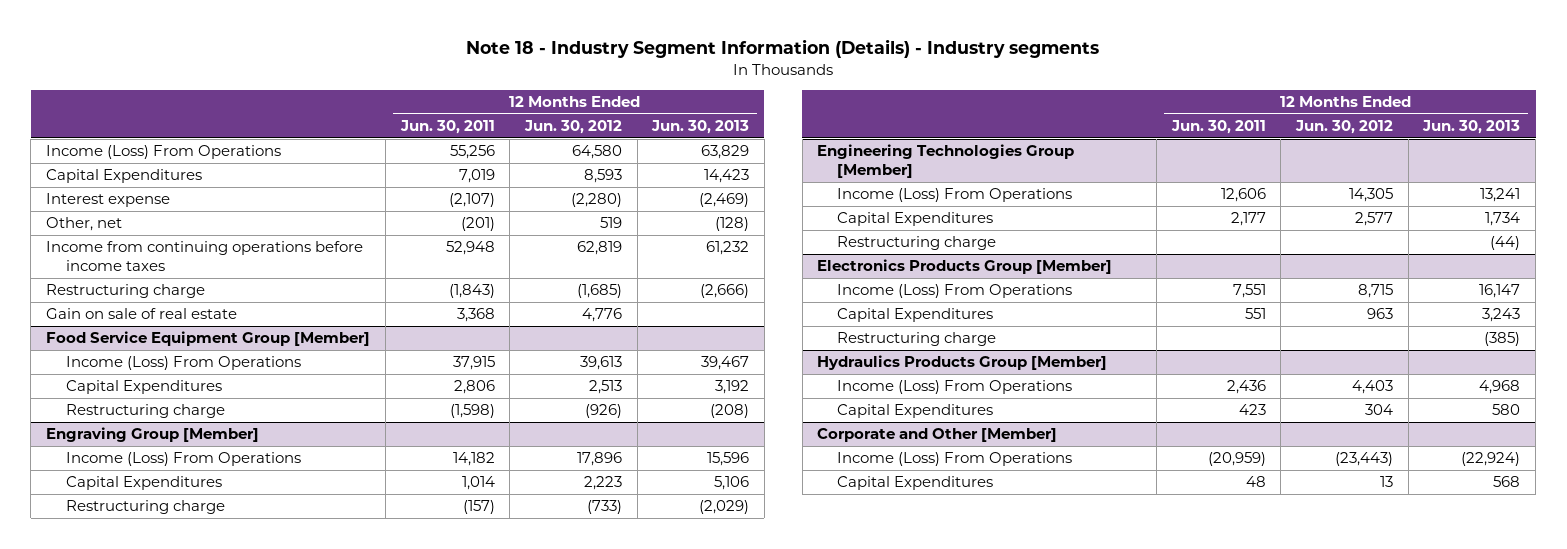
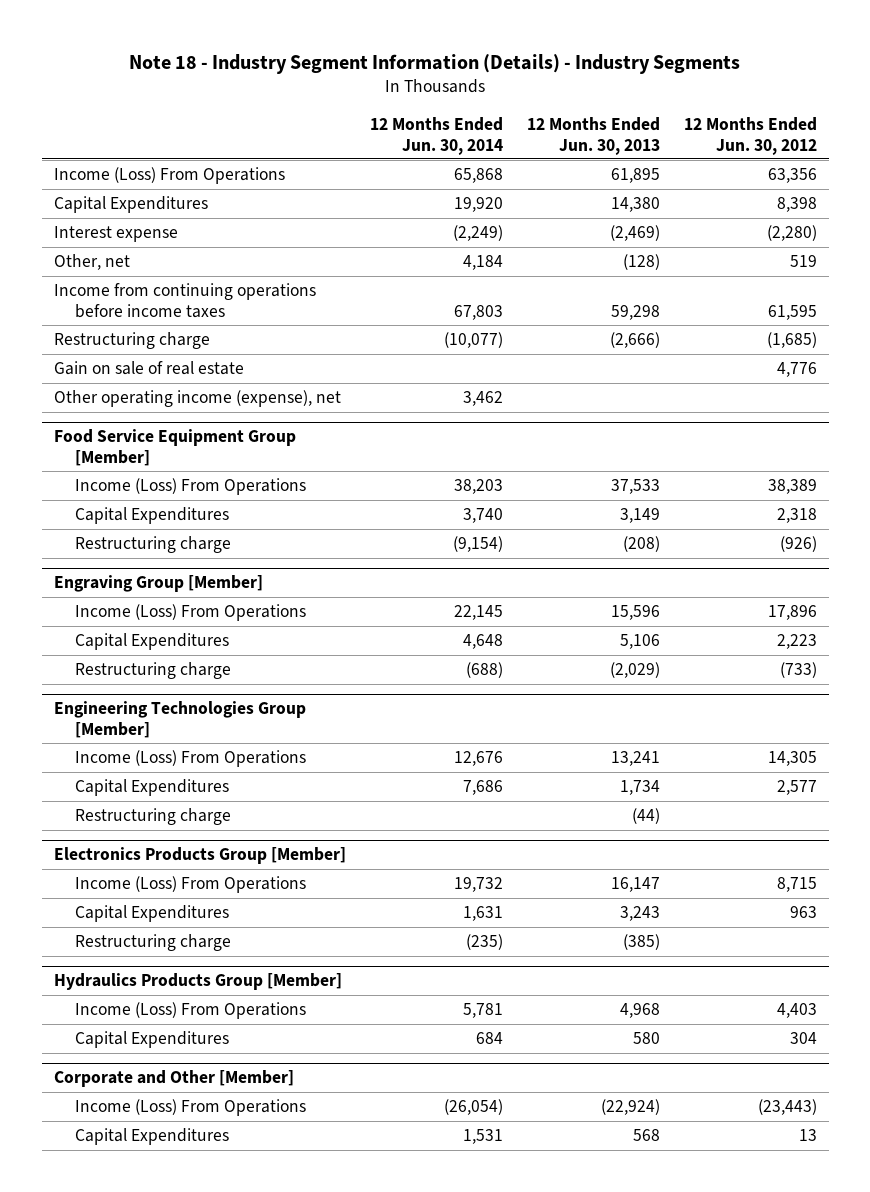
- Note 18 - Industry Segment Information (Details) - Industry segments
+ Note 18 - Industry Segment Information (Details) - Industry Segments
- | 12 Months Ended Jun. 30, 2011 | 12 Months Ended Jun. 30, 2012 | 12 Months Ended Jun. 30, 2013
+ | 12 Months Ended Jun. 30, 2014 | 12 Months Ended Jun. 30, 2013 | 12 Months Ended Jun. 30, 2012
- Income (Loss) From Operations | 55,256 | 64,580 | 63,829
- Capital Expenditures | 7,019 | 8,593 | 14,423
+ Income (Loss) From Operations | 65,868 | 61,895 | 63,356
+ Capital Expenditures | 19,920 | 14,380 | 8,398
- Income from continuing operations before income taxes | 52,948 | 62,819 | 61,232
+ Income from continuing operations before income taxes | 67,803 | 59,298 | 61,595
+ Other operating income (expense), net | 3,462 | |
@ Food Service Equipment Group [Member]
- Income (Loss) From Operations | 37,915 | 39,613 | 39,467
- Capital Expenditures | 2,806 | 2,513 | 3,192
+ Income (Loss) From Operations | 38,203 | 37,533 | 38,389
+ Capital Expenditures | 3,740 | 3,149 | 2,318

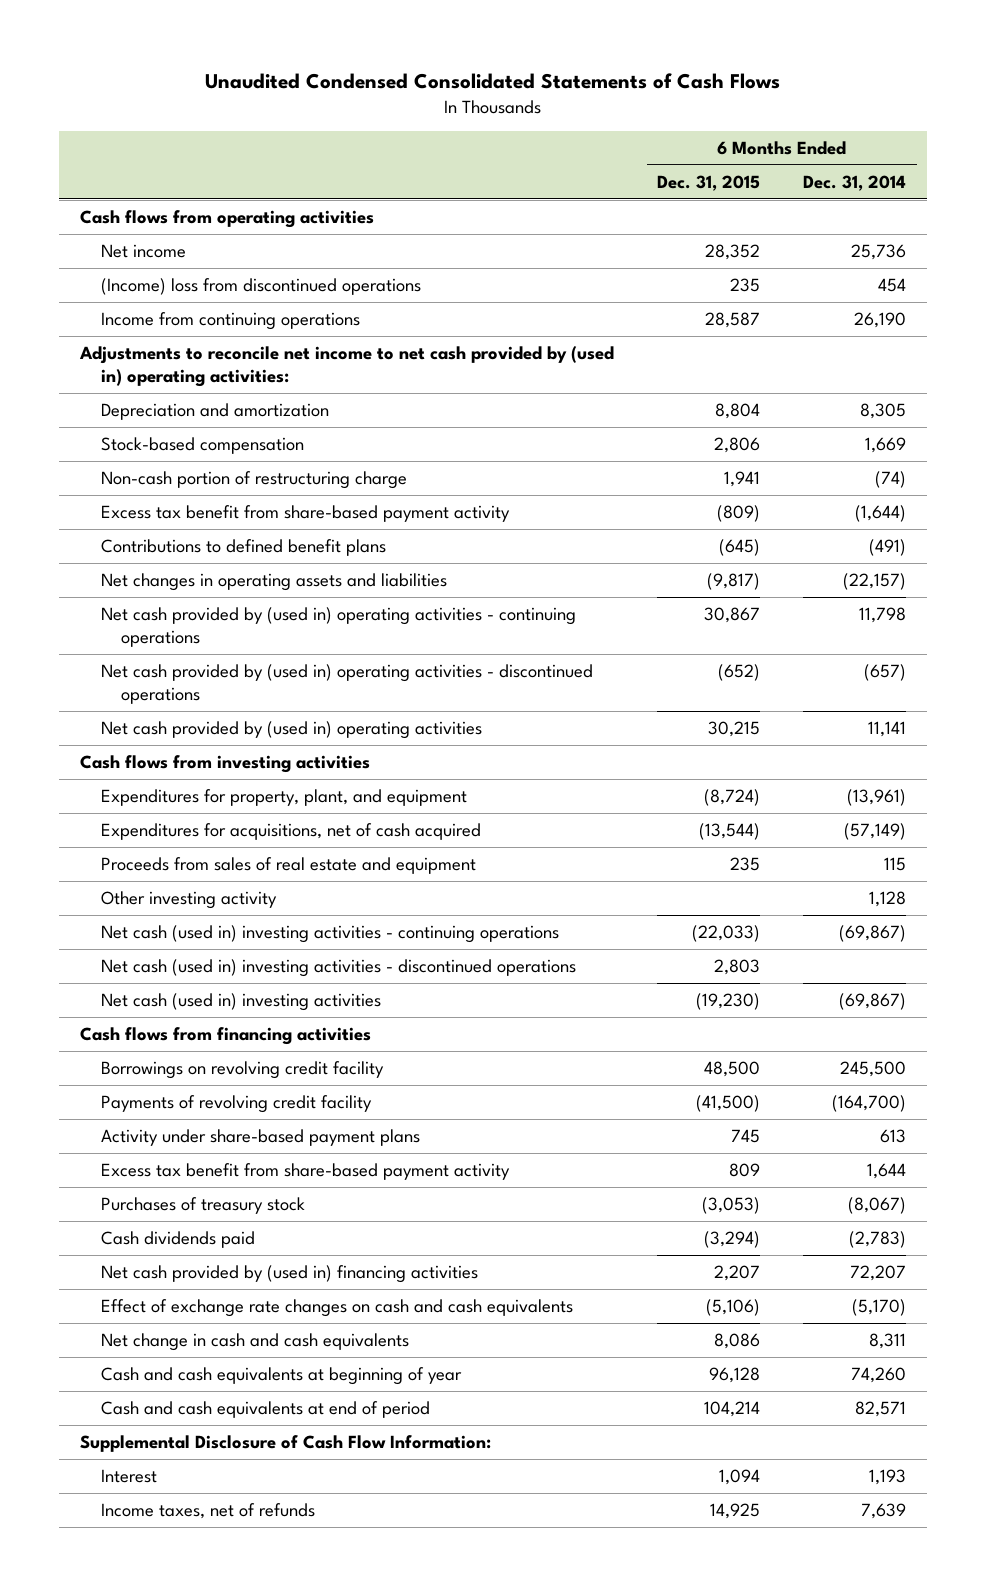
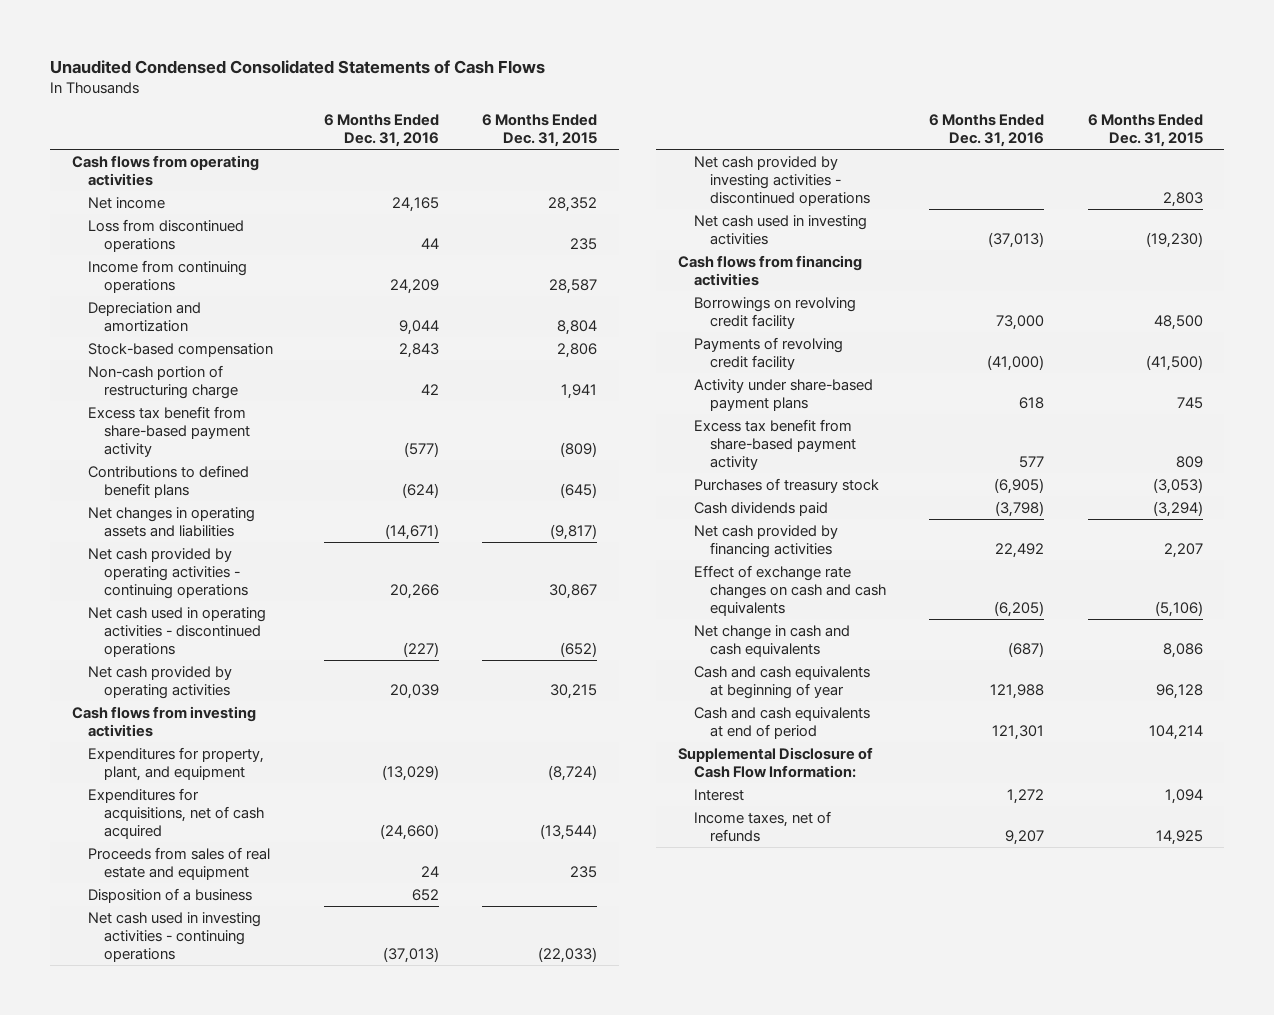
- | 6 Months Ended Dec. 31, 2015 | 6 Months Ended Dec. 31, 2014
+ | 6 Months Ended Dec. 31, 2016 | 6 Months Ended Dec. 31, 2015
- (Income) loss from discontinued operations | 235 | 454
+ Loss from discontinued operations | 44 | 235
- Adjustments to reconcile net income to net cash provided by (used in) operating activities:
- Net cash provided by (used in) operating activities - continuing operations | 30,867 | 11,798
- Net cash provided by (used in) operating activities - discontinued operations | (652) | (657)
- Net cash provided by (used in) operating activities | 30,215 | 11,141
+ Net cash provided by operating activities - continuing operations | 20,266 | 30,867
+ Net cash used in operating activities - discontinued operations | (227) | (652)
+ Net cash provided by operating activities | 20,039 | 30,215
- Other investing activity | | 1,128
- Net cash (used in) investing activities - continuing operations | (22,033) | (69,867)
- Net cash (used in) investing activities - discontinued operations | 2,803 |
- Net cash (used in) investing activities | (19,230) | (69,867)
+ Disposition of a business | 652 |
+ Net cash used in investing activities - continuing operations | (37,013) | (22,033)
+ Net cash provided by investing activities - discontinued operations | | 2,803
+ Net cash used in investing activities | (37,013) | (19,230)
- Net cash provided by (used in) financing activities | 2,207 | 72,207
+ Net cash provided by financing activities | 22,492 | 2,207

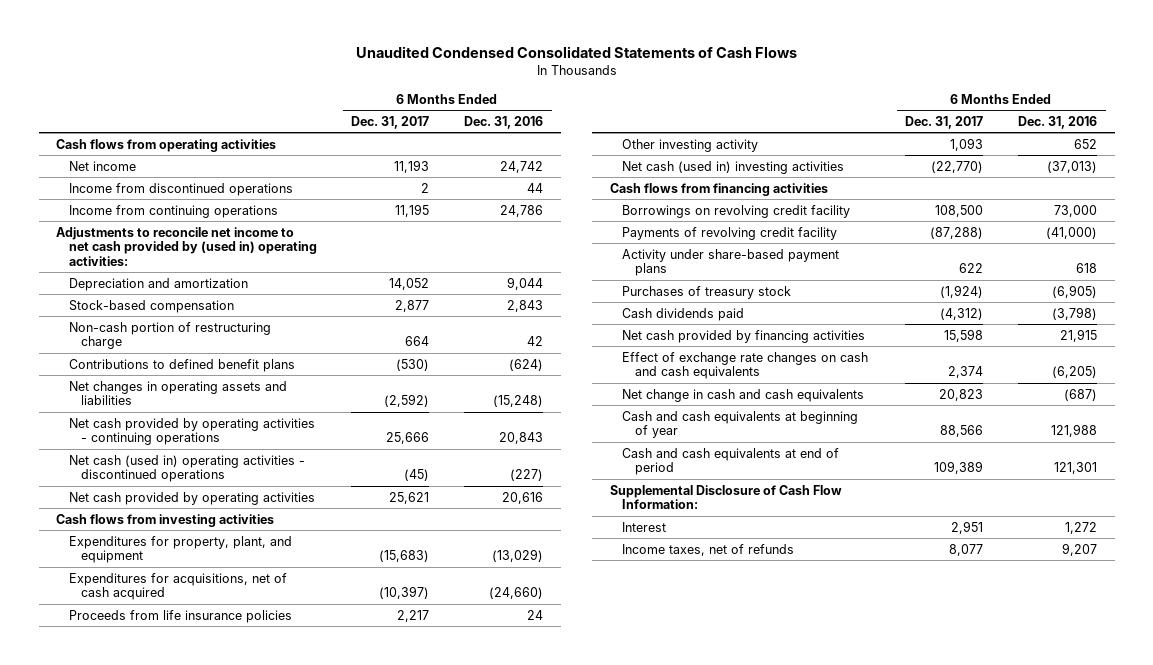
- | 6 Months Ended Dec. 31, 2016 | 6 Months Ended Dec. 31, 2015
+ | 6 Months Ended Dec. 31, 2017 | 6 Months Ended Dec. 31, 2016
- Net income | 24,165 | 28,352
- Loss from discontinued operations | 44 | 235
- Income from continuing operations | 24,209 | 28,587
+ Net income | 11,193 | 24,742
+ Income from discontinued operations | 2 | 44
+ Income from continuing operations | 11,195 | 24,786
+ Adjustments to reconcile net income to net cash provided by (used in) operating activities:
- Excess tax benefit from share-based payment activity | (577) | (809)
- Net changes in operating assets and liabilities | (14,671) | (9,817)
- Net cash provided by operating activities - continuing operations | 20,266 | 30,867
- Net cash used in operating activities - discontinued operations | (227) | (652)
- Net cash provided by operating activities | 20,039 | 30,215
+ Net changes in operating assets and liabilities | (2,592) | (15,248)
+ Net cash provided by operating activities - continuing operations | 25,666 | 20,843
+ Net cash (used in) operating activities - discontinued operations | (45) | (227)
+ Net cash provided by operating activities | 25,621 | 20,616
- Proceeds from sales of real estate and equipment | 24 | 235
- Disposition of a business | 652 |
- Net cash used in investing activities - continuing operations | (37,013) | (22,033)
- Net cash provided by investing activities - discontinued operations | | 2,803
- Net cash used in investing activities | (37,013) | (19,230)
+ Proceeds from life insurance policies | 2,217 | 24
+ Other investing activity | 1,093 | 652
+ Net cash (used in) investing activities | (22,770) | (37,013)
- Excess tax benefit from share-based payment activity | 577 | 809
- Net cash provided by financing activities | 22,492 | 2,207
+ Net cash provided by financing activities | 15,598 | 21,915

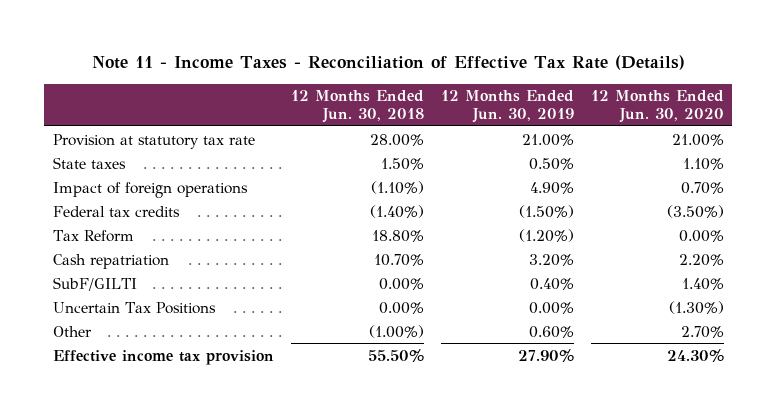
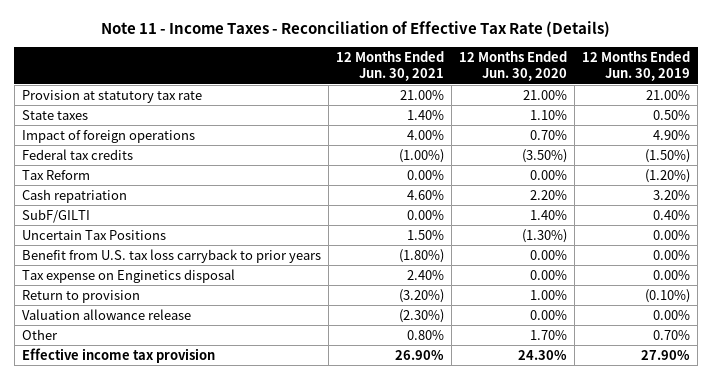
- | 12 Months Ended Jun. 30, 2018 | 12 Months Ended Jun. 30, 2019 | 12 Months Ended Jun. 30, 2020
+ | 12 Months Ended Jun. 30, 2021 | 12 Months Ended Jun. 30, 2020 | 12 Months Ended Jun. 30, 2019
- Other | (1.00%) | 0.60% | 2.70%
+ Benefit from U.S. tax loss carryback to prior years | (1.80%) | 0.00% | 0.00%
+ Tax expense on Enginetics disposal | 2.40% | 0.00% | 0.00%
+ Return to provision | (3.20%) | 1.00% | (0.10%)
+ Valuation allowance release | (2.30%) | 0.00% | 0.00%
+ Other | 0.80% | 1.70% | 0.70%

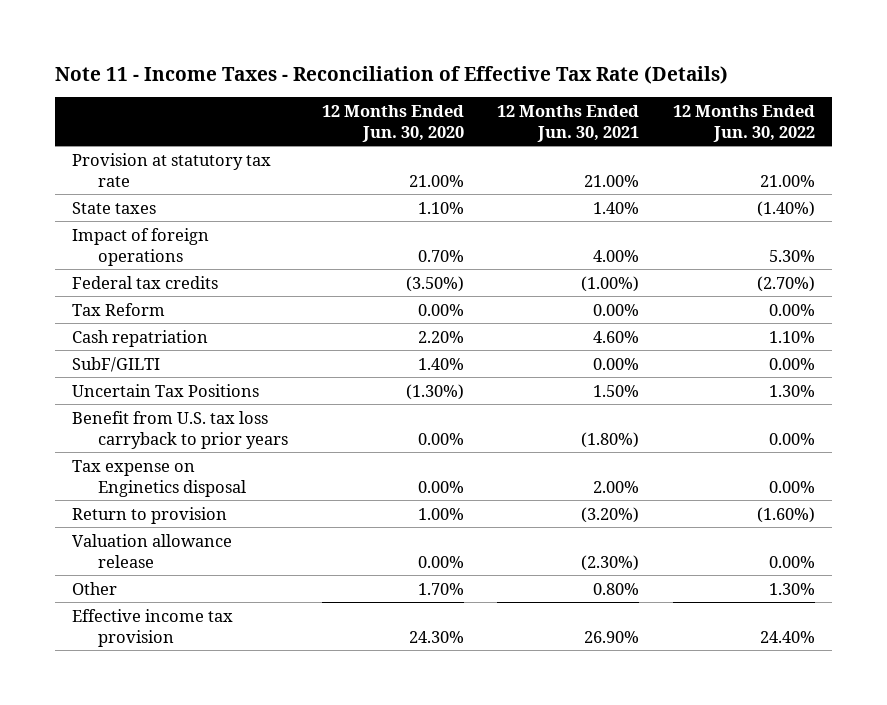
- | 12 Months Ended Jun. 30, 2021 | 12 Months Ended Jun. 30, 2020 | 12 Months Ended Jun. 30, 2019
+ | 12 Months Ended Jun. 30, 2020 | 12 Months Ended Jun. 30, 2021 | 12 Months Ended Jun. 30, 2022
- Tax expense on Enginetics disposal | 2.40% | 0.00% | 0.00%
+ Tax expense on Enginetics disposal | 0.00% | 2.00% | 0.00%

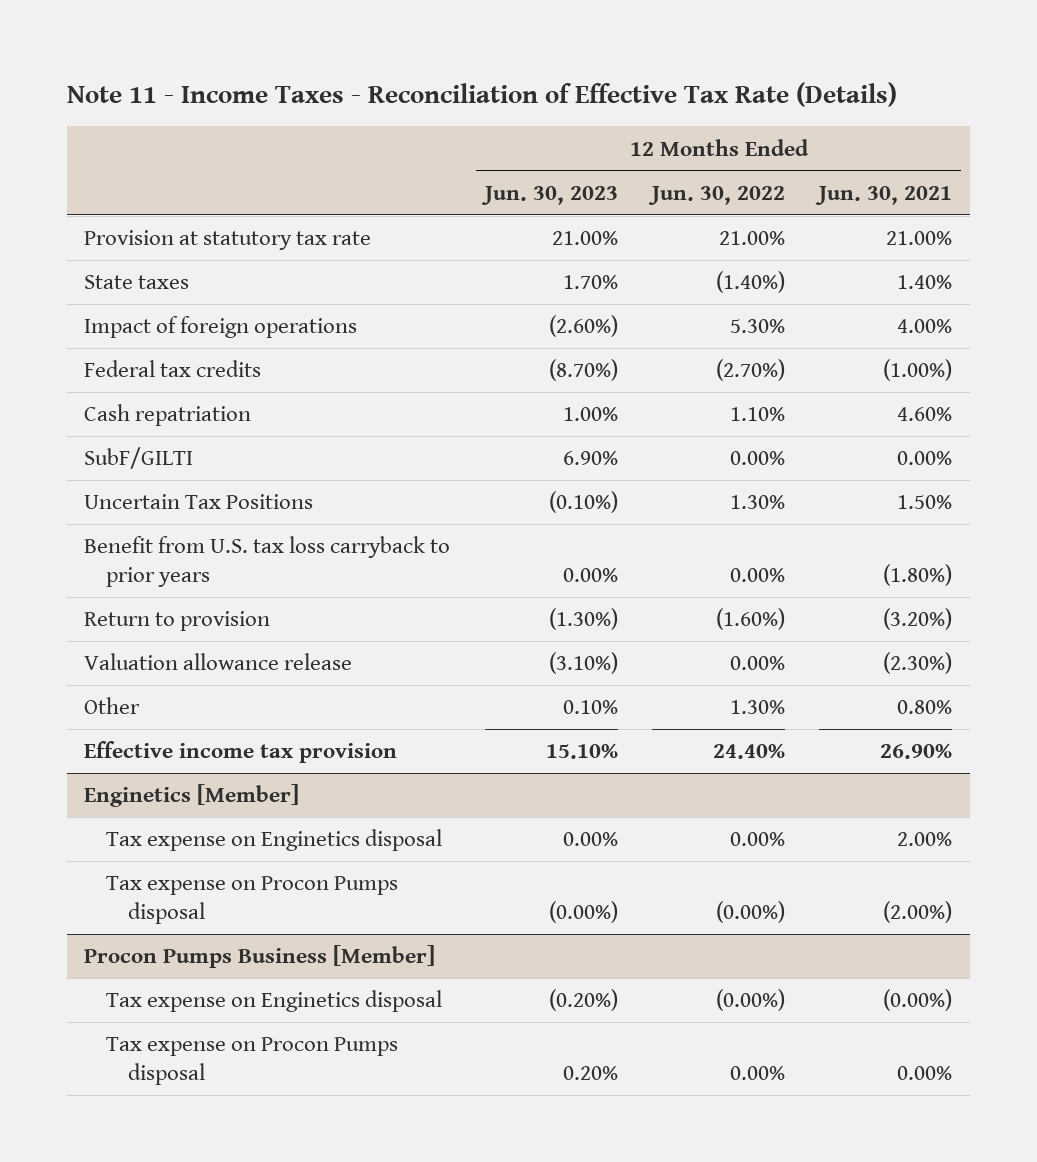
- | 12 Months Ended Jun. 30, 2020 | 12 Months Ended Jun. 30, 2021 | 12 Months Ended Jun. 30, 2022
+ | 12 Months Ended Jun. 30, 2023 | 12 Months Ended Jun. 30, 2022 | 12 Months Ended Jun. 30, 2021
- Tax Reform | 0.00% | 0.00% | 0.00%
- Tax expense on Enginetics disposal | 0.00% | 2.00% | 0.00%
+ Enginetics [Member]
+ Tax expense on Enginetics disposal | 0.00% | 0.00% | 2.00%
+ Tax expense on Procon Pumps disposal | (0.00%) | (0.00%) | (2.00%)
+ Procon Pumps Business [Member]
+ Tax expense on Enginetics disposal | (0.20%) | (0.00%) | (0.00%)
+ Tax expense on Procon Pumps disposal | 0.20% | 0.00% | 0.00%

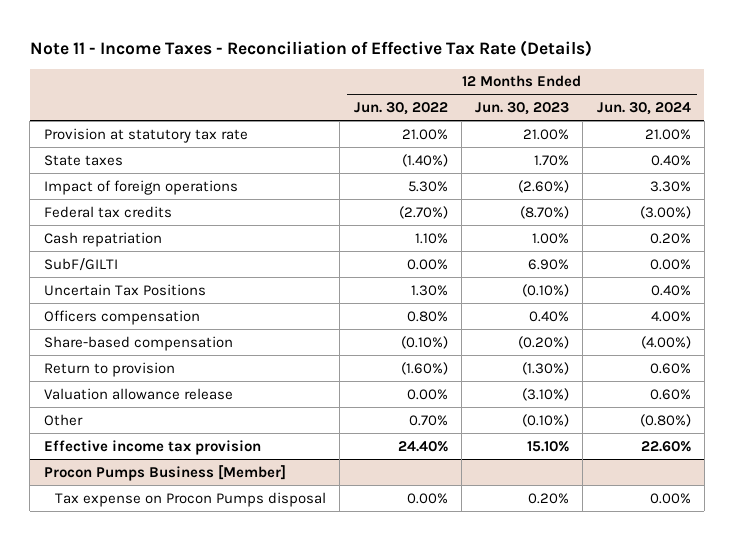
- | 12 Months Ended Jun. 30, 2023 | 12 Months Ended Jun. 30, 2022 | 12 Months Ended Jun. 30, 2021
+ | 12 Months Ended Jun. 30, 2022 | 12 Months Ended Jun. 30, 2023 | 12 Months Ended Jun. 30, 2024
- Benefit from U.S. tax loss carryback to prior years | 0.00% | 0.00% | (1.80%)
+ Officers compensation | 0.80% | 0.40% | 4.00%
+ Share-based compensation | (0.10%) | (0.20%) | (4.00%)
- Other | 0.10% | 1.30% | 0.80%
+ Other | 0.70% | (0.10%) | (0.80%)
- Enginetics [Member]
- Tax expense on Enginetics disposal | 0.00% | 0.00% | 2.00%
- Tax expense on Procon Pumps disposal | (0.00%) | (0.00%) | (2.00%)
@ Procon Pumps Business [Member]
- Tax expense on Enginetics disposal | (0.20%) | (0.00%) | (0.00%)

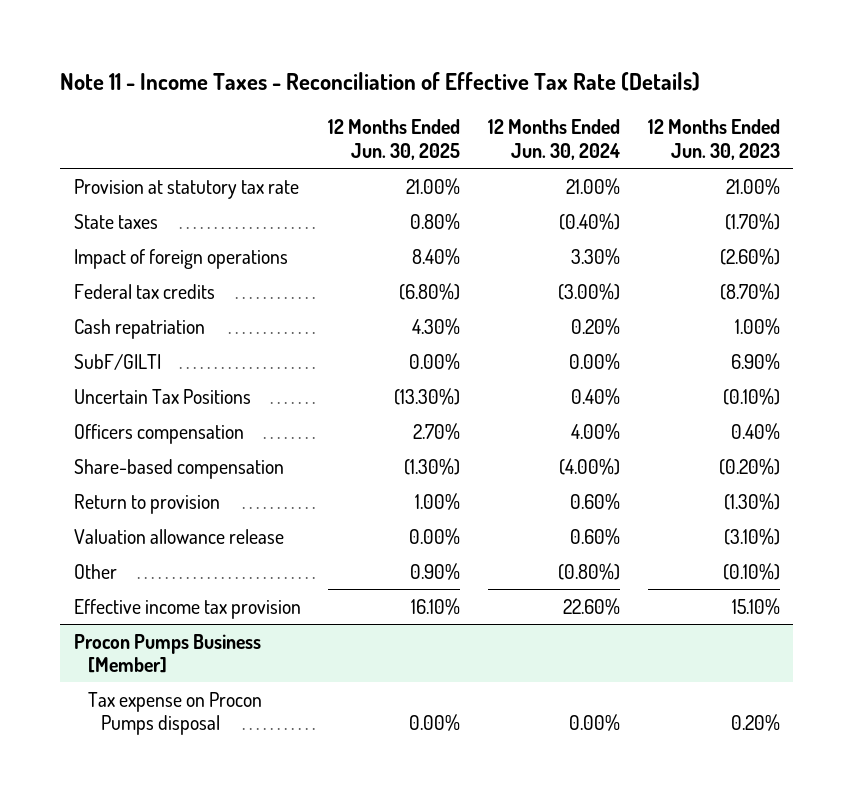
- | 12 Months Ended Jun. 30, 2022 | 12 Months Ended Jun. 30, 2023 | 12 Months Ended Jun. 30, 2024
+ | 12 Months Ended Jun. 30, 2025 | 12 Months Ended Jun. 30, 2024 | 12 Months Ended Jun. 30, 2023
- State taxes | (1.40%) | 1.70% | 0.40%
+ State taxes | 0.80% | (0.40%) | (1.70%)

